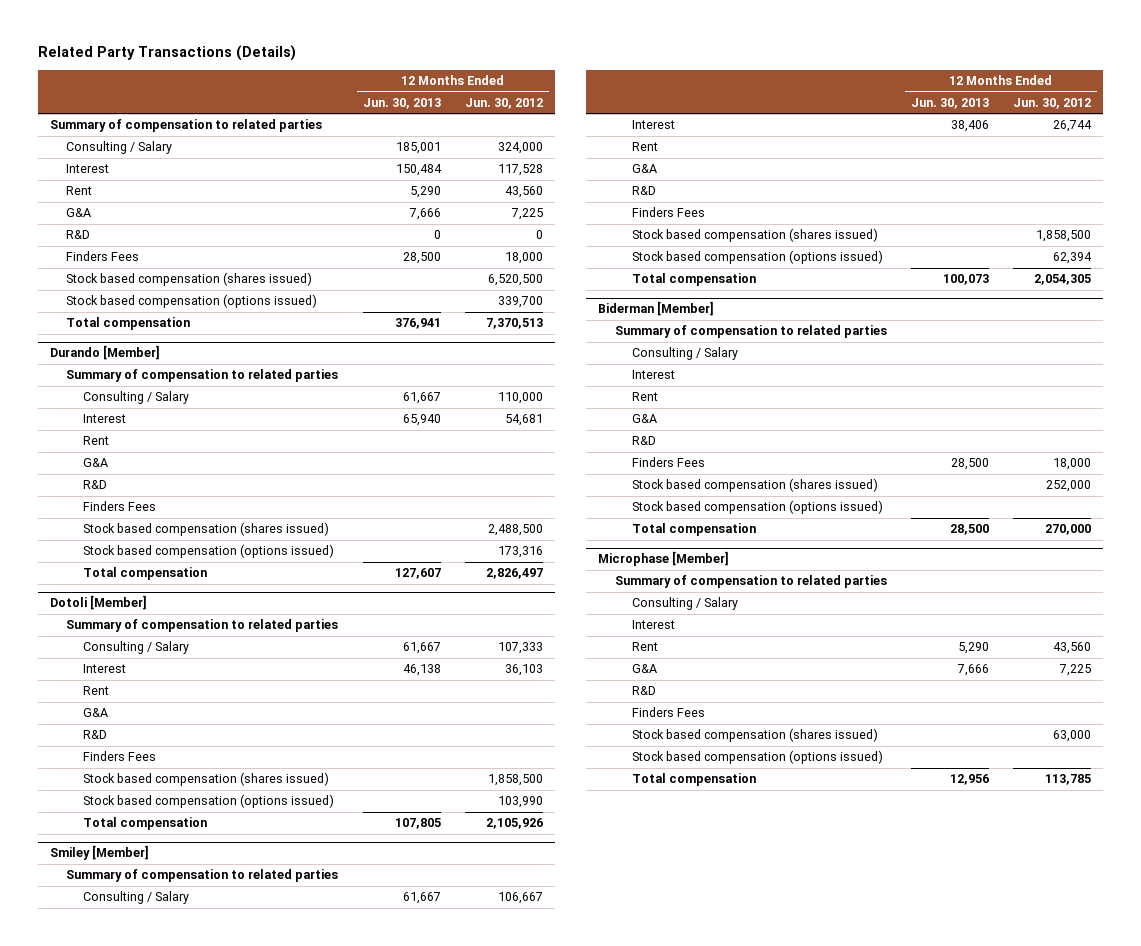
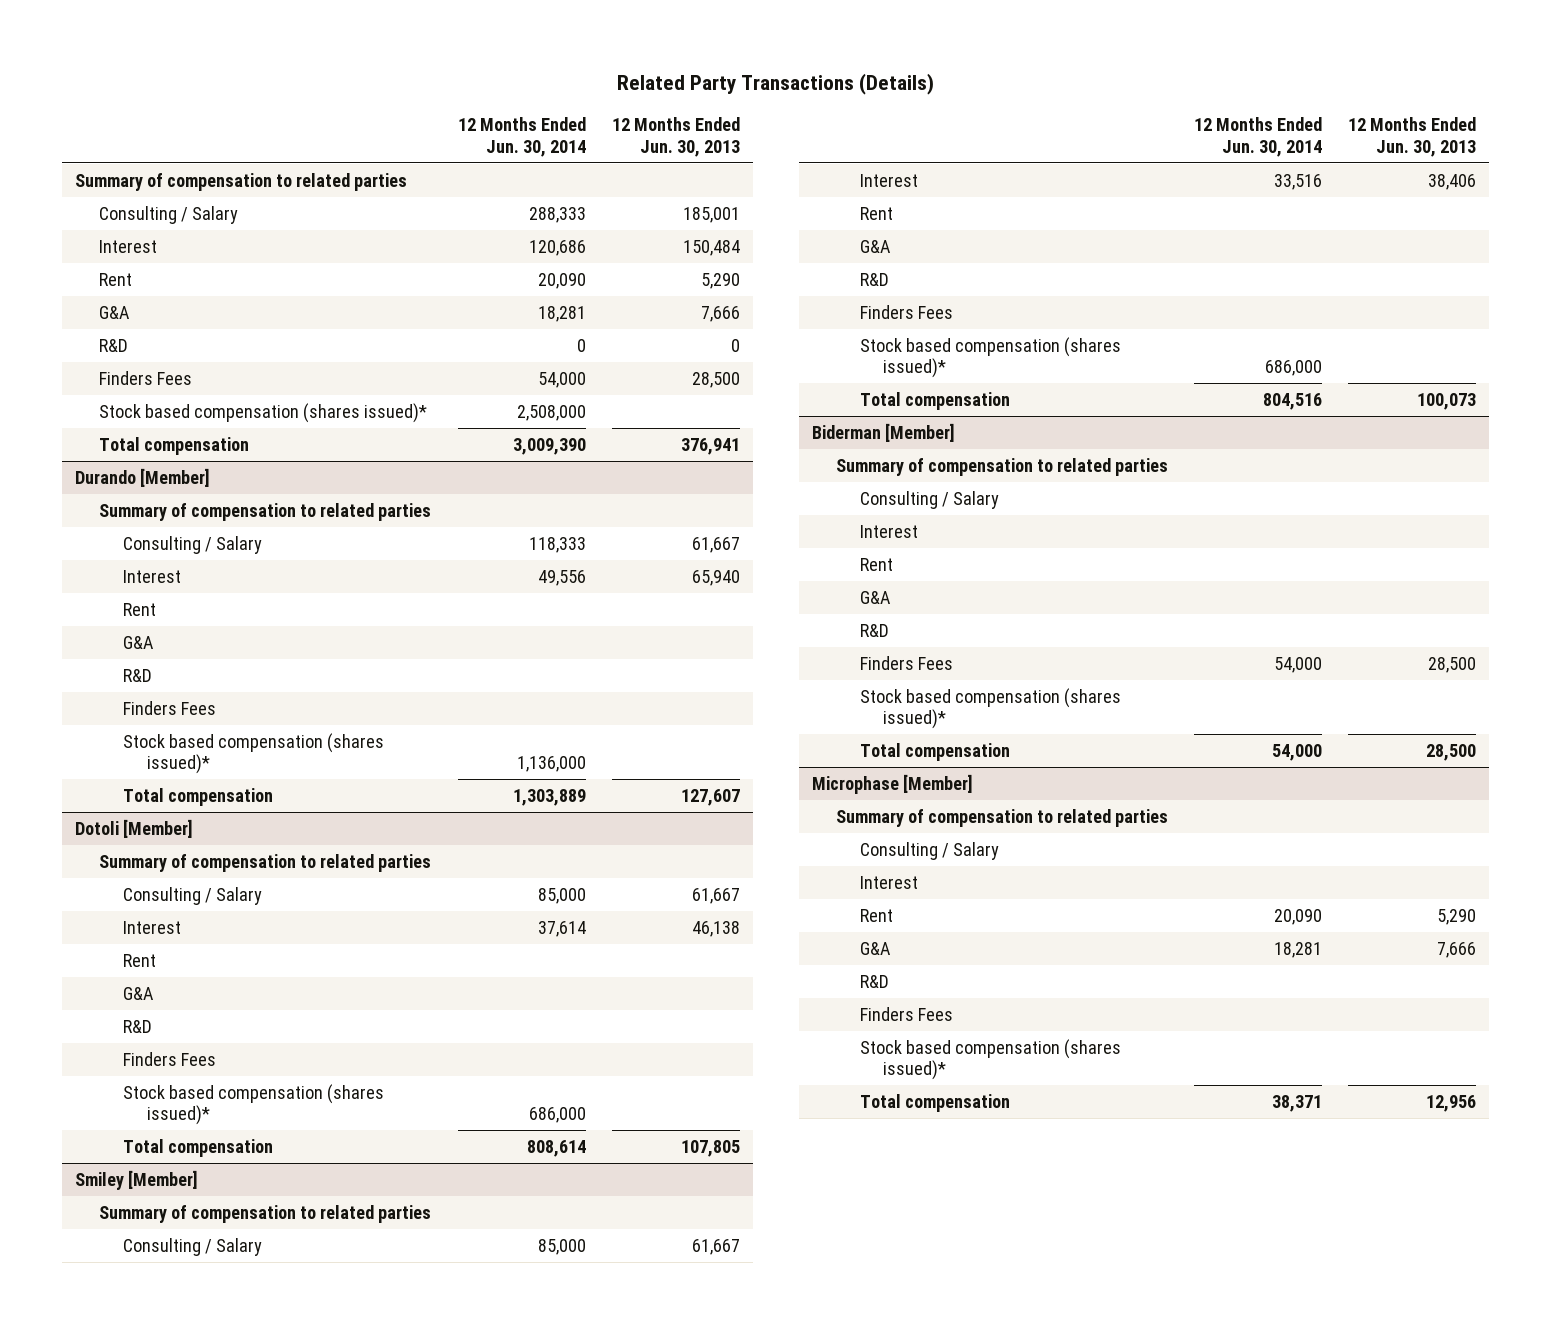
- | 12 Months Ended Jun. 30, 2013 | 12 Months Ended Jun. 30, 2012
+ | 12 Months Ended Jun. 30, 2014 | 12 Months Ended Jun. 30, 2013
- Stock based compensation (shares issued) | | 6,520,500
- Stock based compensation (options issued) | | 339,700
+ Stock based compensation (shares issued)* | 2,508,000 |
@ Durando [Member]
- Stock based compensation (shares issued) | | 2,488,500
- Stock based compensation (options issued) | | 173,316
+ Stock based compensation (shares issued)* | 1,136,000 |
@ Dotoli [Member]
- Stock based compensation (shares issued) | | 1,858,500
- Stock based compensation (options issued) | | 103,990
+ Stock based compensation (shares issued)* | 686,000 |
@ Smiley [Member]
- Stock based compensation (shares issued) | | 1,858,500
- Stock based compensation (options issued) | | 62,394
+ Stock based compensation (shares issued)* | 686,000 |
@ Biderman [Member]
- Stock based compensation (shares issued) | | 252,000
- Stock based compensation (options issued)
+ Stock based compensation (shares issued)*
@ Microphase [Member]
- Stock based compensation (shares issued) | | 63,000
- Stock based compensation (options issued)
+ Stock based compensation (shares issued)*

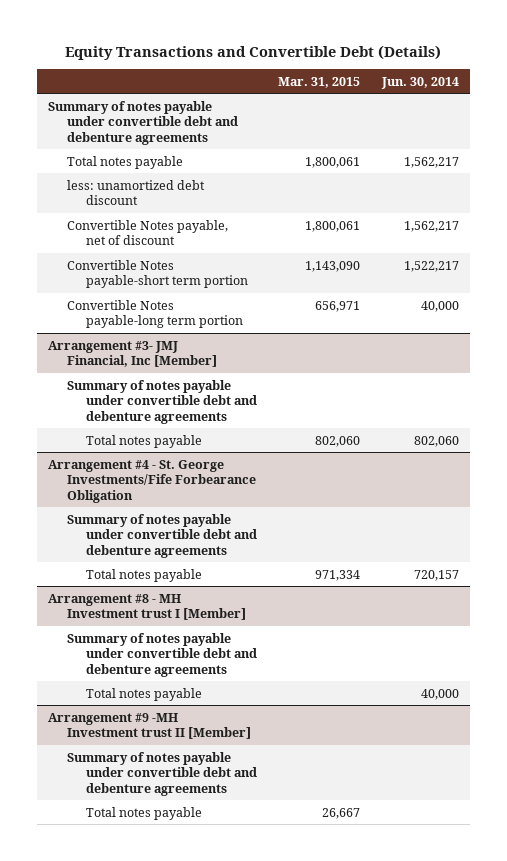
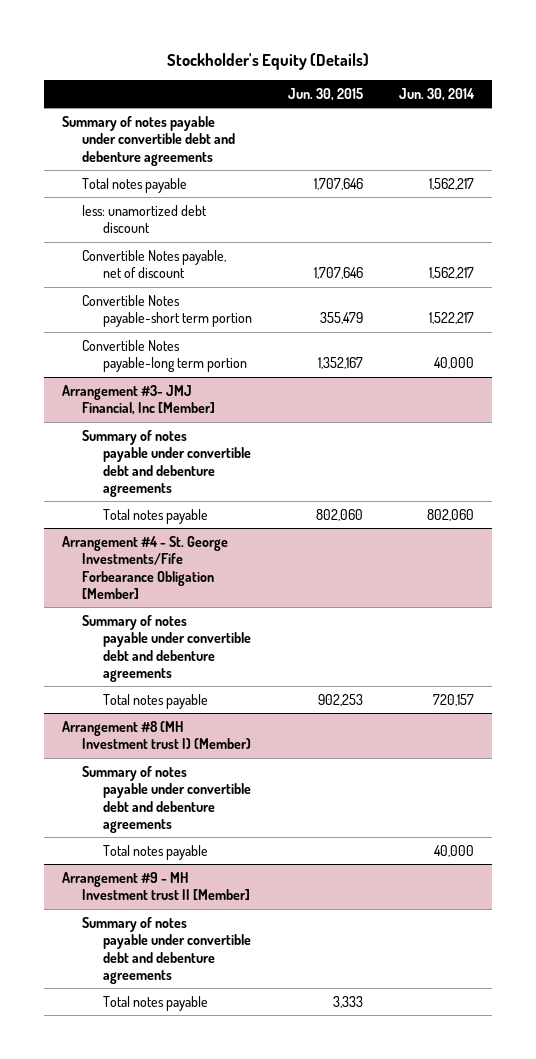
- Equity Transactions and Convertible Debt (Details)
+ Stockholder's Equity (Details)
- | Mar. 31, 2015 | Jun. 30, 2014
+ | Jun. 30, 2015 | Jun. 30, 2014
- Arrangement #4 - St. George Investments/Fife Forbearance Obligation
+ Arrangement #4 - St. George Investments/Fife Forbearance Obligation [Member]
- Arrangement #8 - MH Investment trust I [Member]
+ Arrangement #8 (MH Investment trust I) (Member)
- Arrangement #9 -MH Investment trust II [Member]
+ Arrangement #9 - MH Investment trust II [Member]

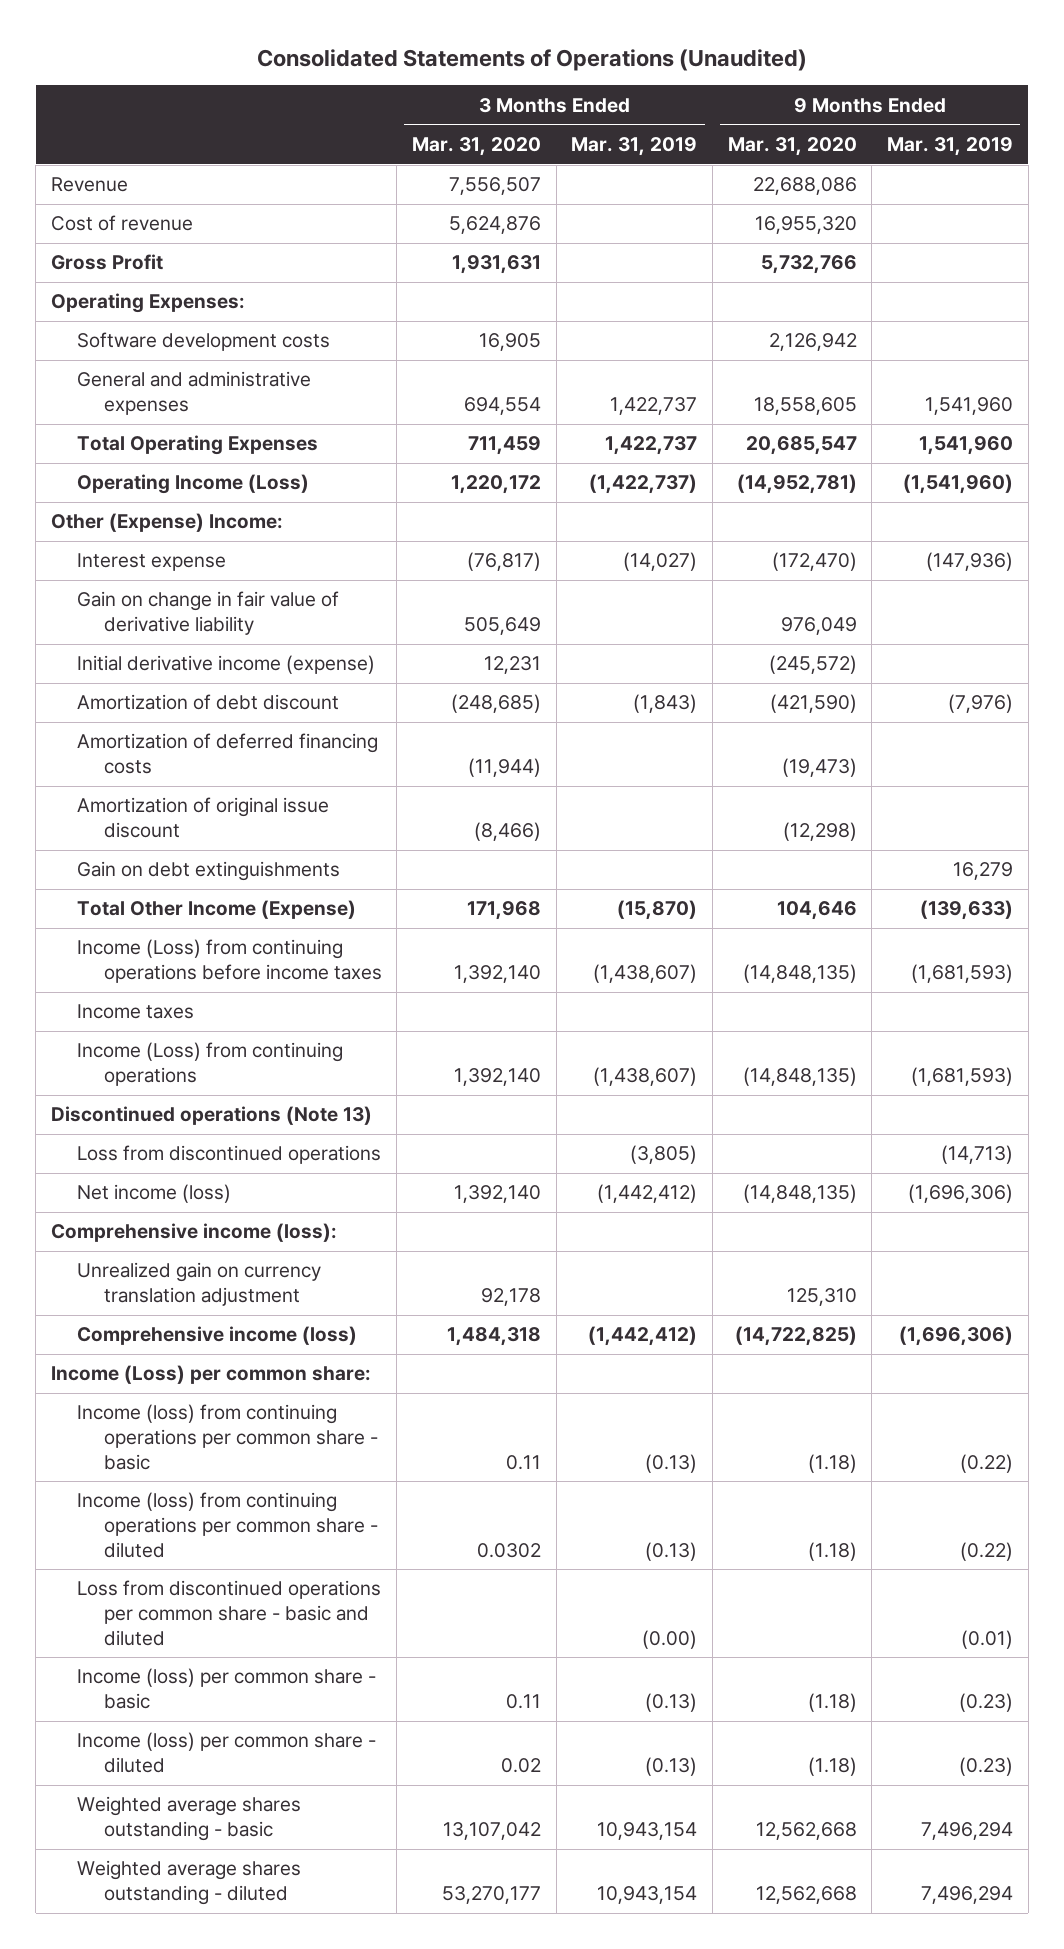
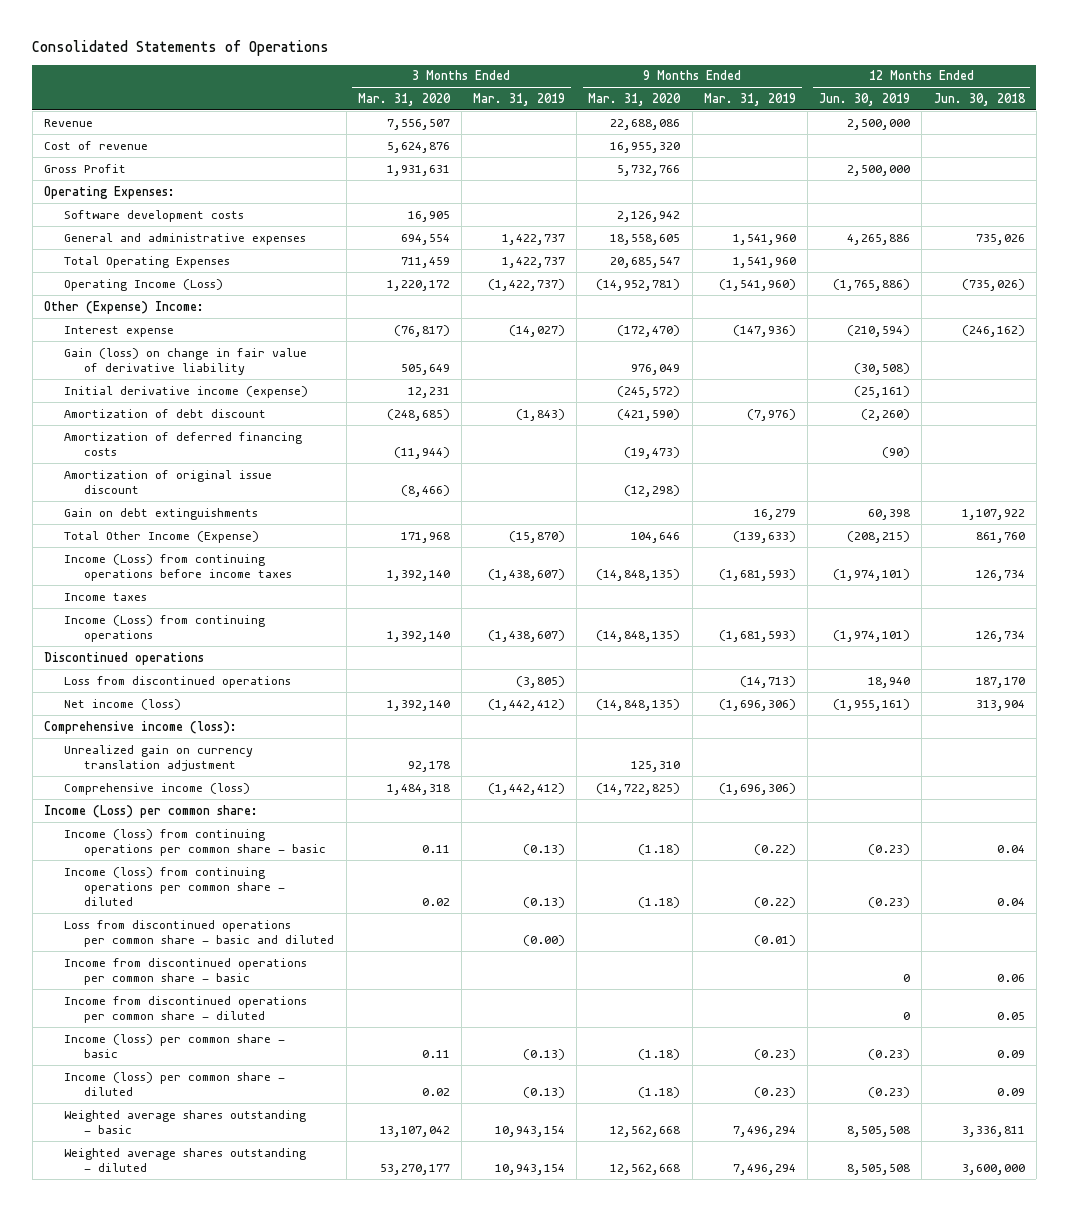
- Consolidated Statements of Operations (Unaudited)
+ Consolidated Statements of Operations
- | 3 Months Ended Mar. 31, 2020 | 3 Months Ended Mar. 31, 2019 | 9 Months Ended Mar. 31, 2020 | 9 Months Ended Mar. 31, 2019
+ | 3 Months Ended Mar. 31, 2020 | 3 Months Ended Mar. 31, 2019 | 9 Months Ended Mar. 31, 2020 | 9 Months Ended Mar. 31, 2019 | 12 Months Ended Jun. 30, 2019 | 12 Months Ended Jun. 30, 2018
- Gain on change in fair value of derivative liability | 505,649 | | 976,049 |
+ Gain (loss) on change in fair value of derivative liability | 505,649 | | 976,049 | | (30,508) |
- Discontinued operations (Note 13)
+ Discontinued operations
- Income (loss) from continuing operations per common share - diluted | 0.0302 | (0.13) | (1.18) | (0.22)
+ Income (loss) from continuing operations per common share - diluted | 0.02 | (0.13) | (1.18) | (0.22) | (0.23) | 0.04
+ Income from discontinued operations per common share - basic | | | | | 0 | 0.06
+ Income from discontinued operations per common share - diluted | | | | | 0 | 0.05

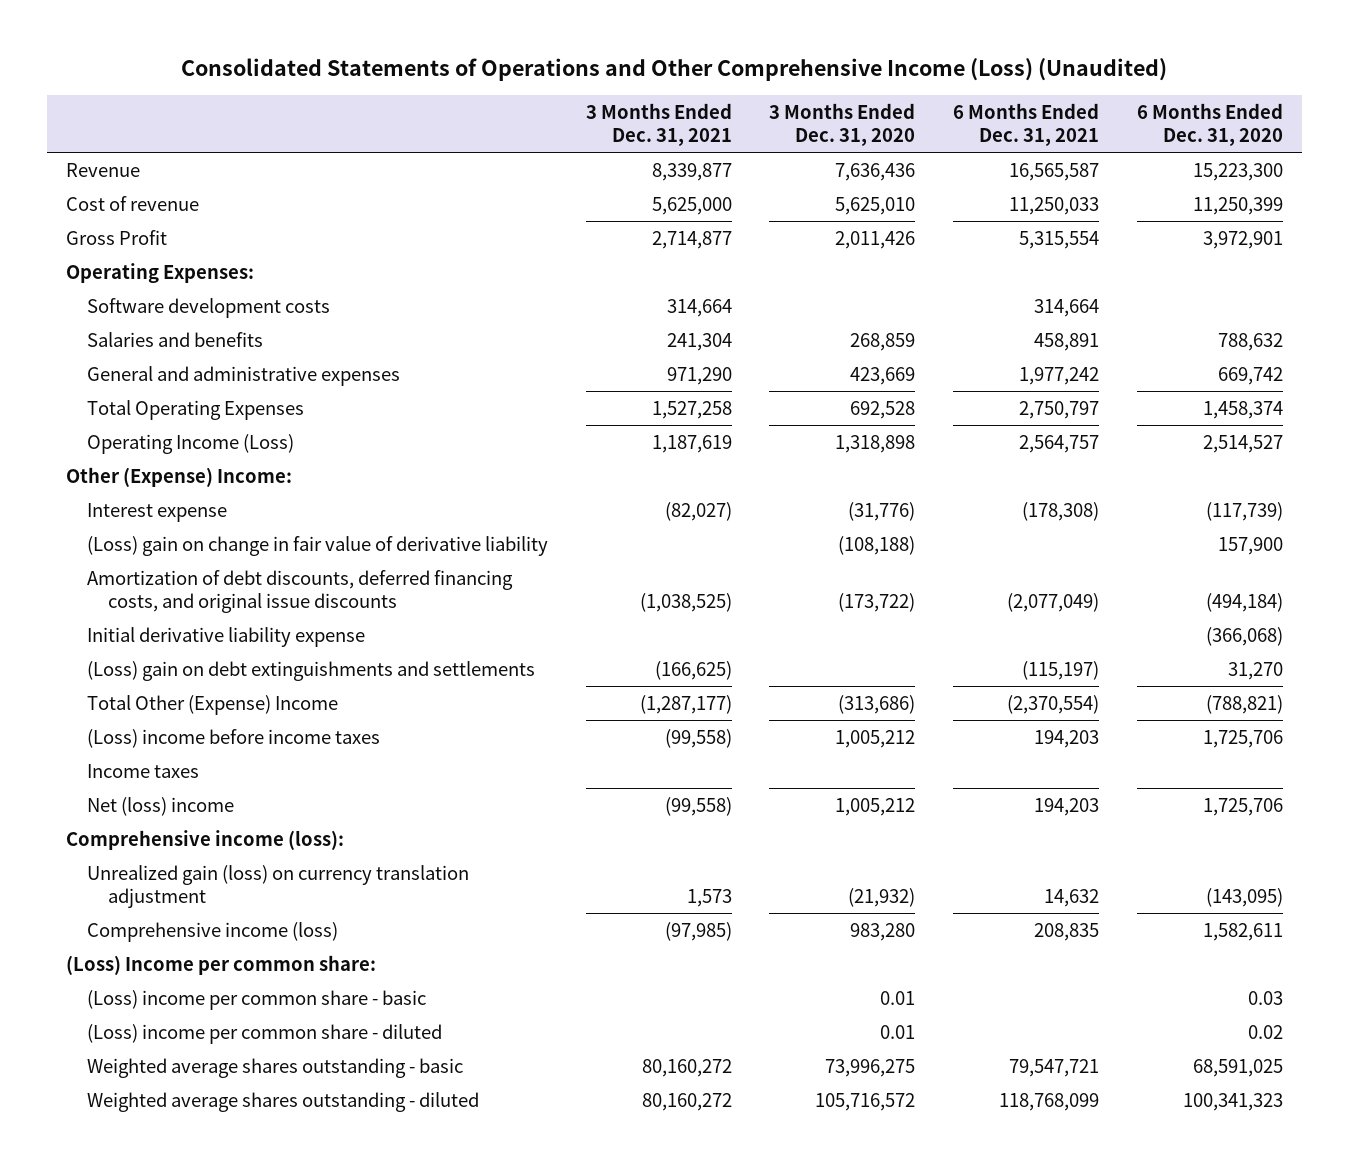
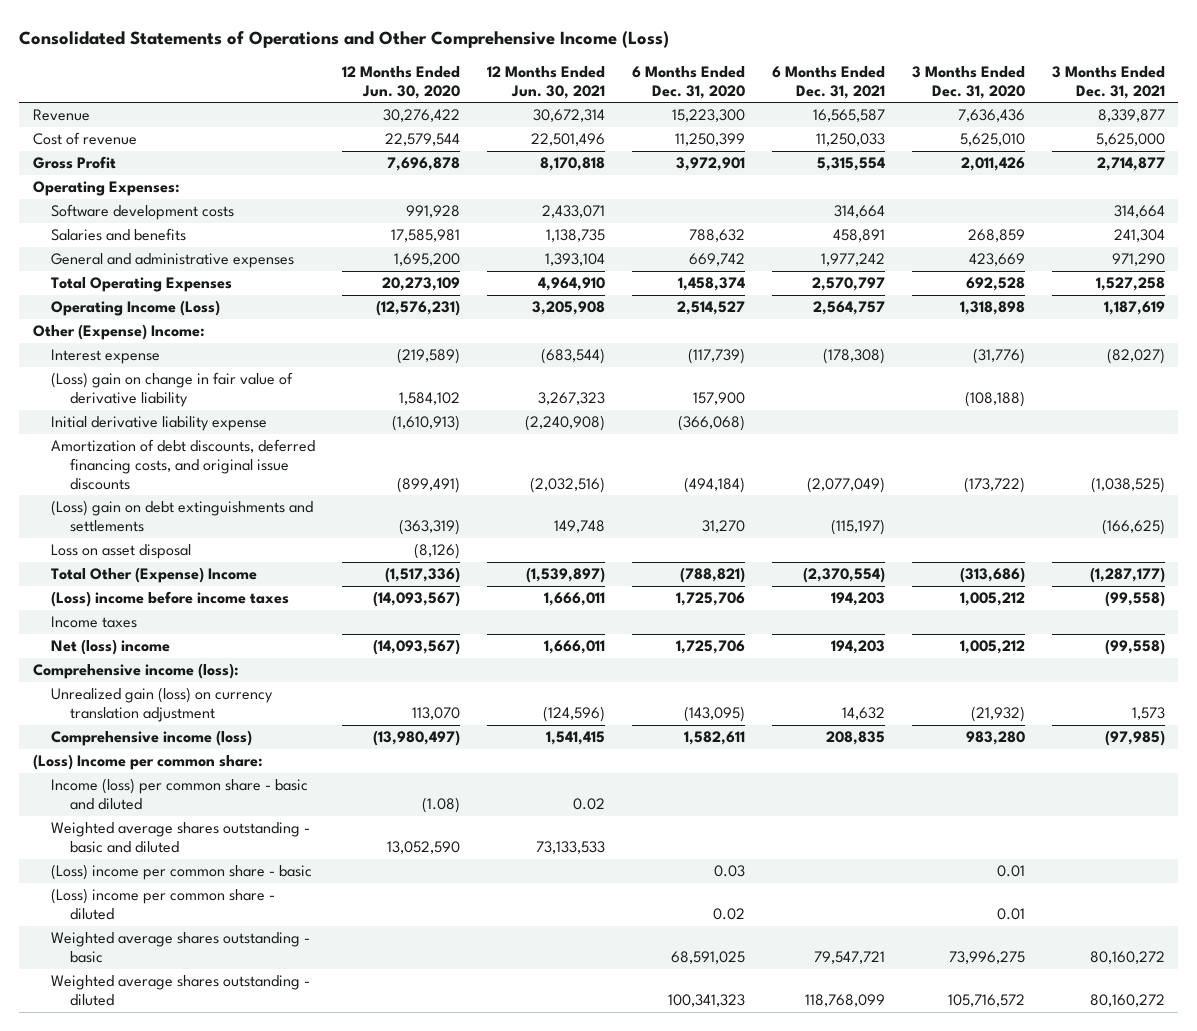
- Consolidated Statements of Operations and Other Comprehensive Income (Loss) (Unaudited)
+ Consolidated Statements of Operations and Other Comprehensive Income (Loss)
- | 3 Months Ended Dec. 31, 2021 | 3 Months Ended Dec. 31, 2020 | 6 Months Ended Dec. 31, 2021 | 6 Months Ended Dec. 31, 2020
+ | 12 Months Ended Jun. 30, 2020 | 12 Months Ended Jun. 30, 2021 | 6 Months Ended Dec. 31, 2020 | 6 Months Ended Dec. 31, 2021 | 3 Months Ended Dec. 31, 2020 | 3 Months Ended Dec. 31, 2021
- Total Operating Expenses | 1,527,258 | 692,528 | 2,750,797 | 1,458,374
+ Total Operating Expenses | 20,273,109 | 4,964,910 | 1,458,374 | 2,570,797 | 692,528 | 1,527,258
moved down: Amortization of debt discounts, deferred financing costs, and original issue discounts | (899,491) | (2,032,516) | (494,184) | (2,077,049) | (173,722) | (1,038,525)
+ Loss on asset disposal | (8,126) | | | | |
+ Income (loss) per common share - basic and diluted | (1.08) | 0.02 | | | |
+ Weighted average shares outstanding - basic and diluted | 13,052,590 | 73,133,533 | | | |

